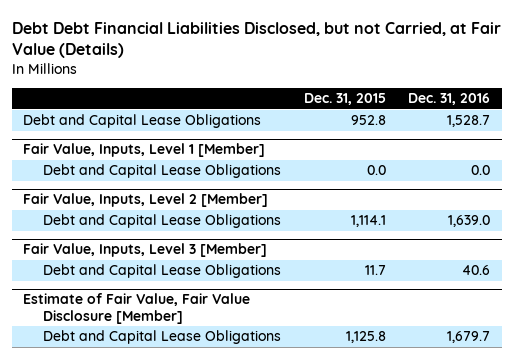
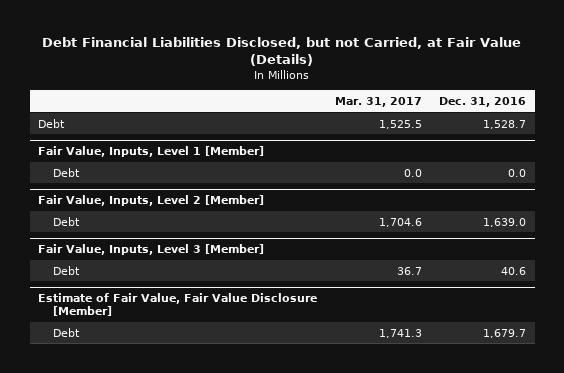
- Debt Debt Financial Liabilities Disclosed, but not Carried, at Fair Value (Details)
+ Debt Financial Liabilities Disclosed, but not Carried, at Fair Value (Details)
- | Dec. 31, 2015 | Dec. 31, 2016
+ | Mar. 31, 2017 | Dec. 31, 2016
- Debt and Capital Lease Obligations | 952.8 | 1,528.7
+ Debt | 1,525.5 | 1,528.7
@ Fair Value, Inputs, Level 1 [Member]
- Debt and Capital Lease Obligations | 0.0 | 0.0
+ Debt | 0.0 | 0.0
@ Fair Value, Inputs, Level 2 [Member]
- Debt and Capital Lease Obligations | 1,114.1 | 1,639.0
+ Debt | 1,704.6 | 1,639.0
@ Fair Value, Inputs, Level 3 [Member]
- Debt and Capital Lease Obligations | 11.7 | 40.6
+ Debt | 36.7 | 40.6
@ Estimate of Fair Value, Fair Value Disclosure [Member]
- Debt and Capital Lease Obligations | 1,125.8 | 1,679.7
+ Debt | 1,741.3 | 1,679.7

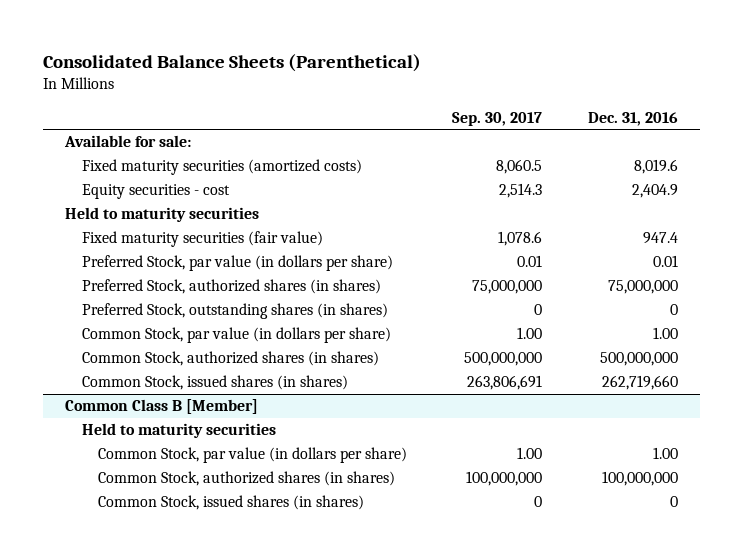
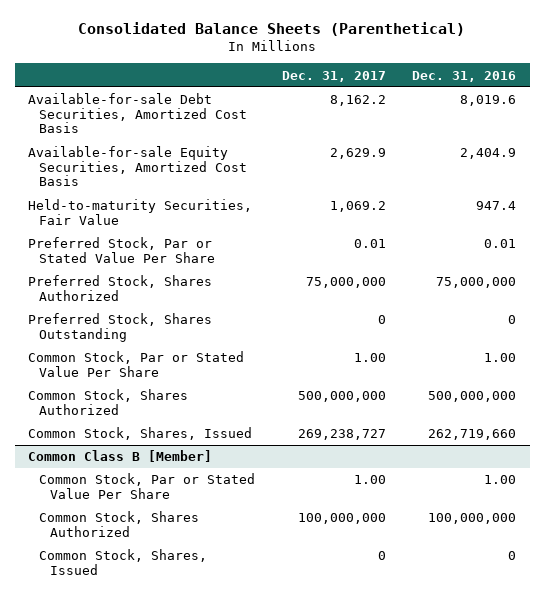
- | Sep. 30, 2017 | Dec. 31, 2016
+ | Dec. 31, 2017 | Dec. 31, 2016
- Available for sale:
- Fixed maturity securities (amortized costs) | 8,060.5 | 8,019.6
- Equity securities - cost | 2,514.3 | 2,404.9
- Held to maturity securities
- Fixed maturity securities (fair value) | 1,078.6 | 947.4
- Preferred Stock, par value (in dollars per share) | 0.01 | 0.01
- Preferred Stock, authorized shares (in shares) | 75,000,000 | 75,000,000
- Preferred Stock, outstanding shares (in shares) | 0 | 0
- Common Stock, par value (in dollars per share) | 1.00 | 1.00
- Common Stock, authorized shares (in shares) | 500,000,000 | 500,000,000
- Common Stock, issued shares (in shares) | 263,806,691 | 262,719,660
+ Available-for-sale Debt Securities, Amortized Cost Basis | 8,162.2 | 8,019.6
+ Available-for-sale Equity Securities, Amortized Cost Basis | 2,629.9 | 2,404.9
+ Held-to-maturity Securities, Fair Value | 1,069.2 | 947.4
+ Preferred Stock, Par or Stated Value Per Share | 0.01 | 0.01
+ Preferred Stock, Shares Authorized | 75,000,000 | 75,000,000
+ Preferred Stock, Shares Outstanding | 0 | 0
+ Common Stock, Par or Stated Value Per Share | 1.00 | 1.00
+ Common Stock, Shares Authorized | 500,000,000 | 500,000,000
+ Common Stock, Shares, Issued | 269,238,727 | 262,719,660
@ Common Class B [Member]
- Held to maturity securities
- Common Stock, par value (in dollars per share) | 1.00 | 1.00
- Common Stock, authorized shares (in shares) | 100,000,000 | 100,000,000
- Common Stock, issued shares (in shares) | 0 | 0
+ Common Stock, Par or Stated Value Per Share | 1.00 | 1.00
+ Common Stock, Shares Authorized | 100,000,000 | 100,000,000
+ Common Stock, Shares, Issued | 0 | 0

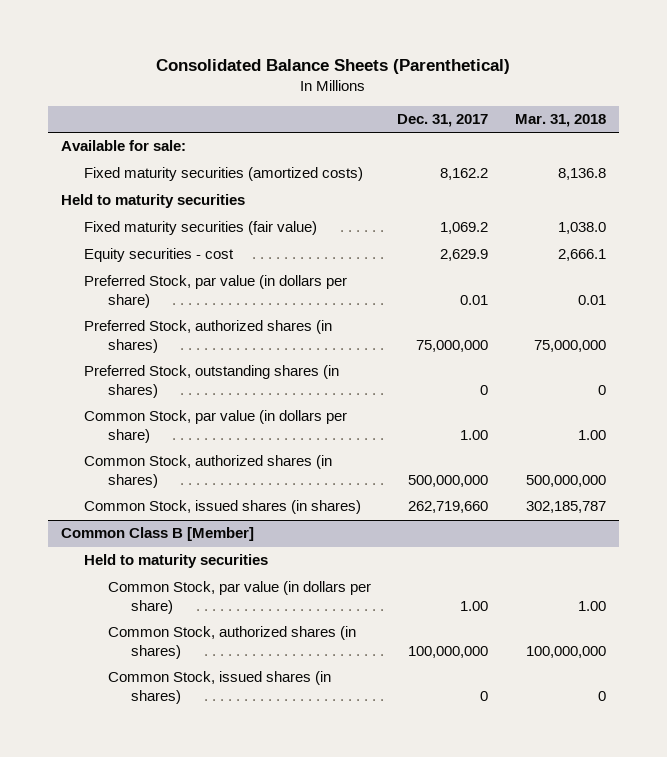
- | Dec. 31, 2017 | Dec. 31, 2016
+ | Dec. 31, 2017 | Mar. 31, 2018
- Available-for-sale Debt Securities, Amortized Cost Basis | 8,162.2 | 8,019.6
- Available-for-sale Equity Securities, Amortized Cost Basis | 2,629.9 | 2,404.9
- Held-to-maturity Securities, Fair Value | 1,069.2 | 947.4
- Preferred Stock, Par or Stated Value Per Share | 0.01 | 0.01
- Preferred Stock, Shares Authorized | 75,000,000 | 75,000,000
- Preferred Stock, Shares Outstanding | 0 | 0
- Common Stock, Par or Stated Value Per Share | 1.00 | 1.00
- Common Stock, Shares Authorized | 500,000,000 | 500,000,000
- Common Stock, Shares, Issued | 269,238,727 | 262,719,660
+ Available for sale:
+ Fixed maturity securities (amortized costs) | 8,162.2 | 8,136.8
+ Held to maturity securities
+ Fixed maturity securities (fair value) | 1,069.2 | 1,038.0
+ Equity securities - cost | 2,629.9 | 2,666.1
+ Preferred Stock, par value (in dollars per share) | 0.01 | 0.01
+ Preferred Stock, authorized shares (in shares) | 75,000,000 | 75,000,000
+ Preferred Stock, outstanding shares (in shares) | 0 | 0
+ Common Stock, par value (in dollars per share) | 1.00 | 1.00
+ Common Stock, authorized shares (in shares) | 500,000,000 | 500,000,000
+ Common Stock, issued shares (in shares) | 262,719,660 | 302,185,787
@ Common Class B [Member]
- Common Stock, Par or Stated Value Per Share | 1.00 | 1.00
- Common Stock, Shares Authorized | 100,000,000 | 100,000,000
- Common Stock, Shares, Issued | 0 | 0
+ Held to maturity securities
+ Common Stock, par value (in dollars per share) | 1.00 | 1.00
+ Common Stock, authorized shares (in shares) | 100,000,000 | 100,000,000
+ Common Stock, issued shares (in shares) | 0 | 0

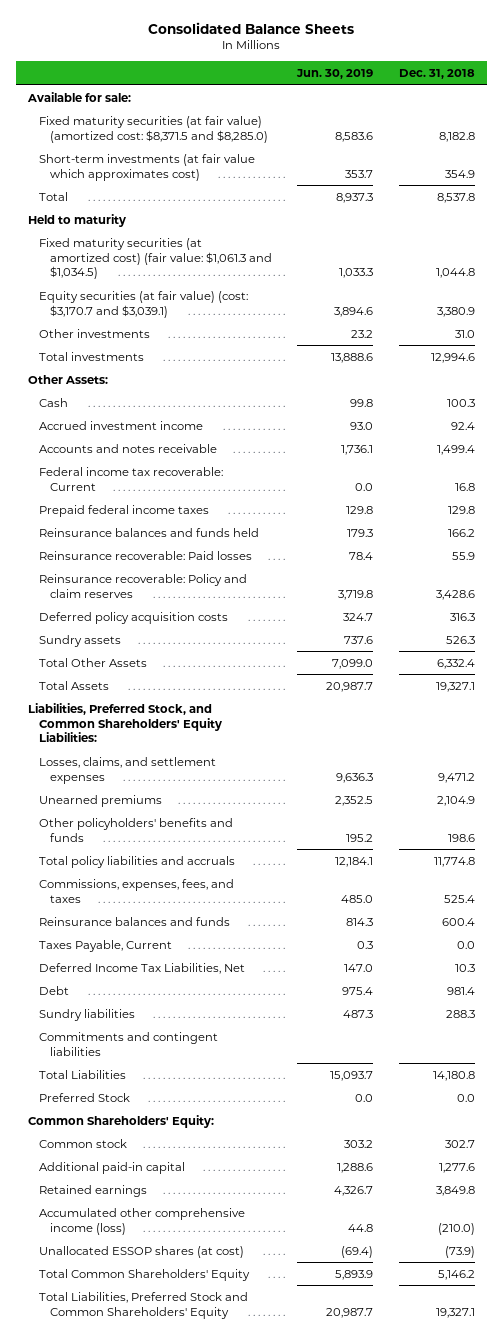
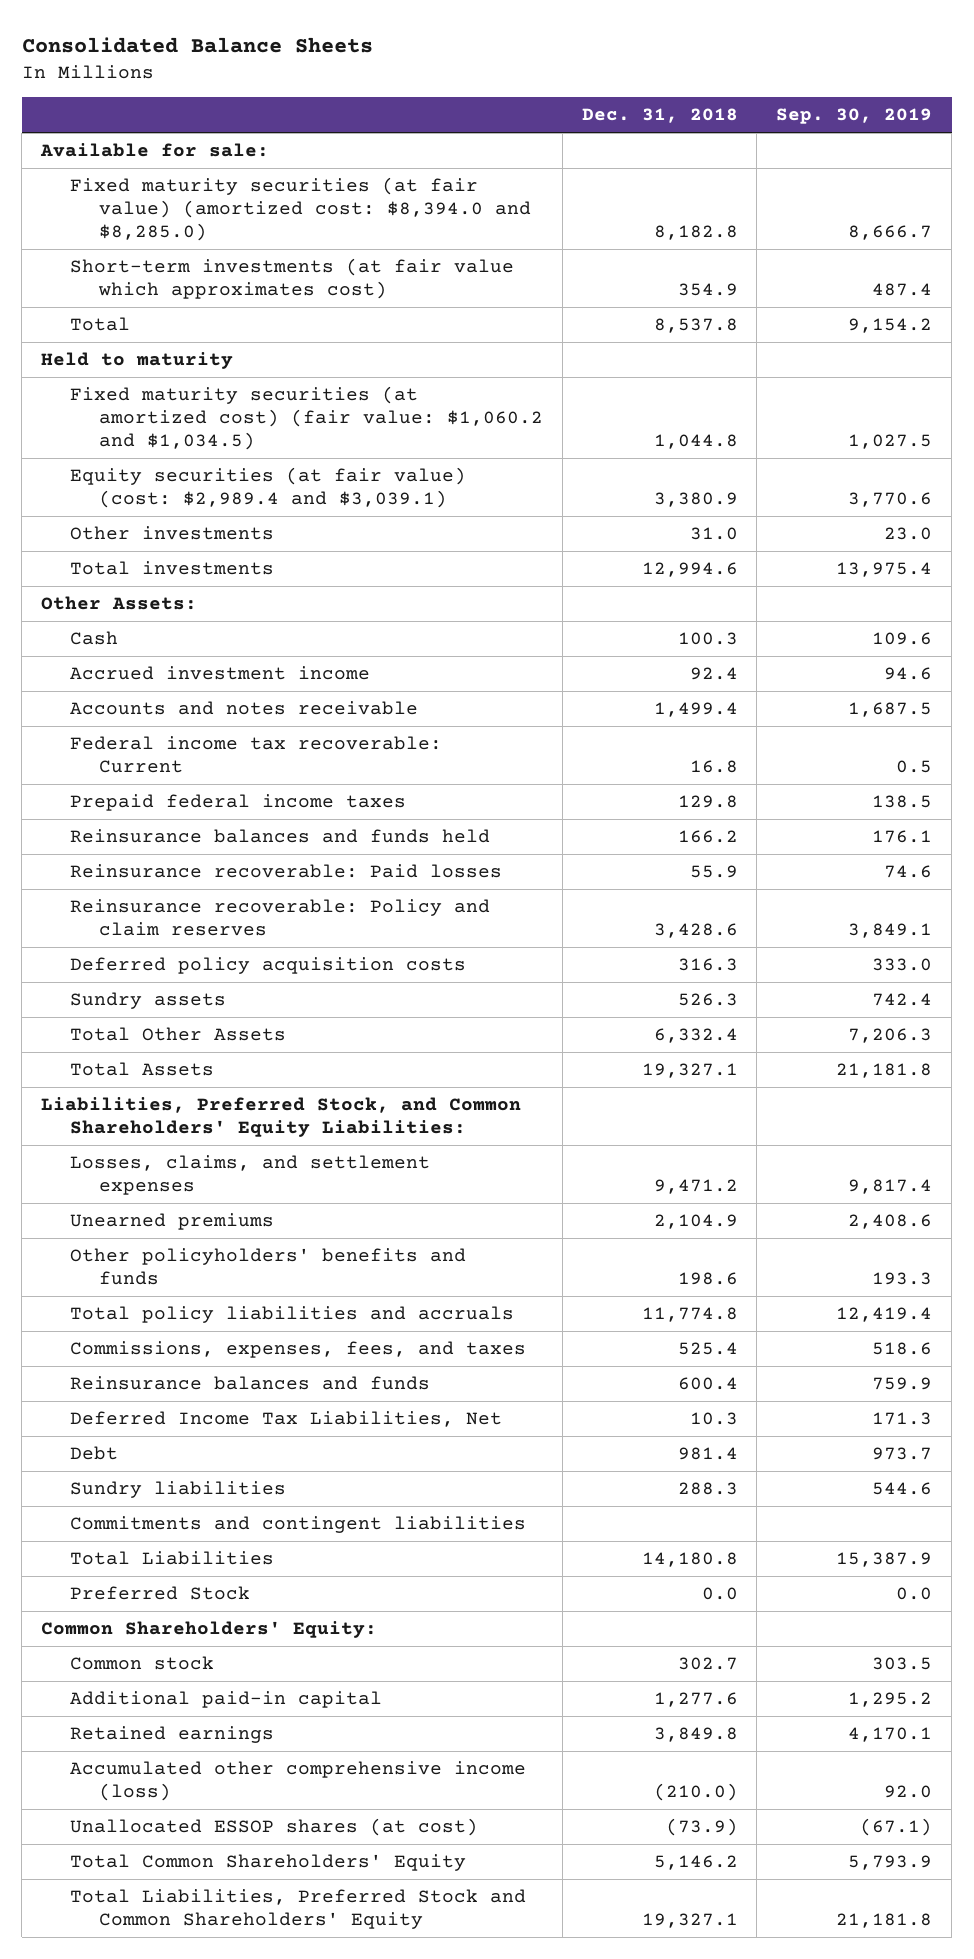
- | Jun. 30, 2019 | Dec. 31, 2018
+ | Dec. 31, 2018 | Sep. 30, 2019
- Fixed maturity securities (at fair value) (amortized cost: $8,371.5 and $8,285.0) | 8,583.6 | 8,182.8
+ Fixed maturity securities (at fair value) (amortized cost: $8,394.0 and $8,285.0) | 8,182.8 | 8,666.7
- Fixed maturity securities (at amortized cost) (fair value: $1,061.3 and $1,034.5) | 1,033.3 | 1,044.8
- Equity securities (at fair value) (cost: $3,170.7 and $3,039.1) | 3,894.6 | 3,380.9
+ Fixed maturity securities (at amortized cost) (fair value: $1,060.2 and $1,034.5) | 1,044.8 | 1,027.5
+ Equity securities (at fair value) (cost: $2,989.4 and $3,039.1) | 3,380.9 | 3,770.6
- Taxes Payable, Current | 0.3 | 0.0

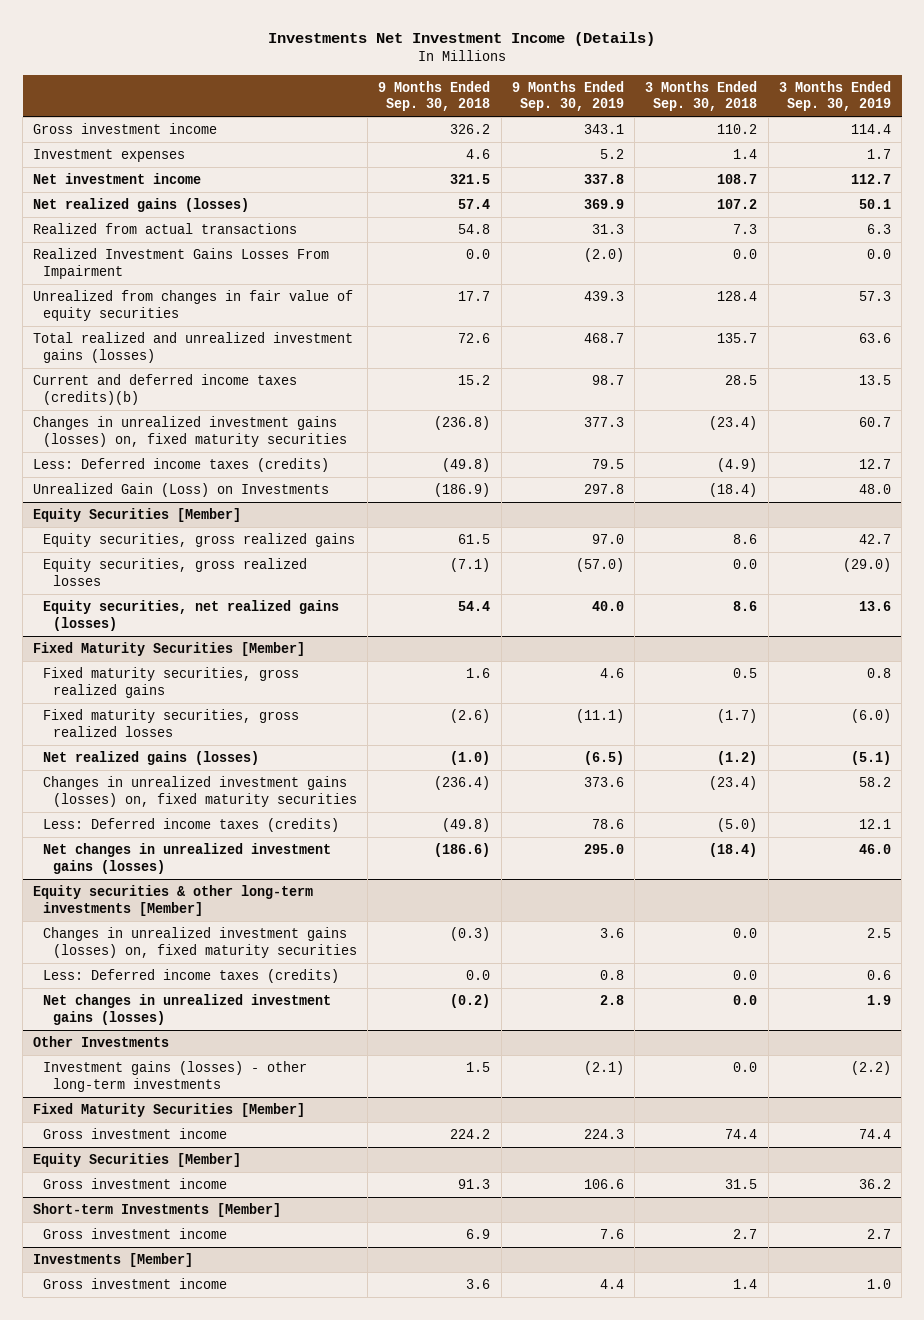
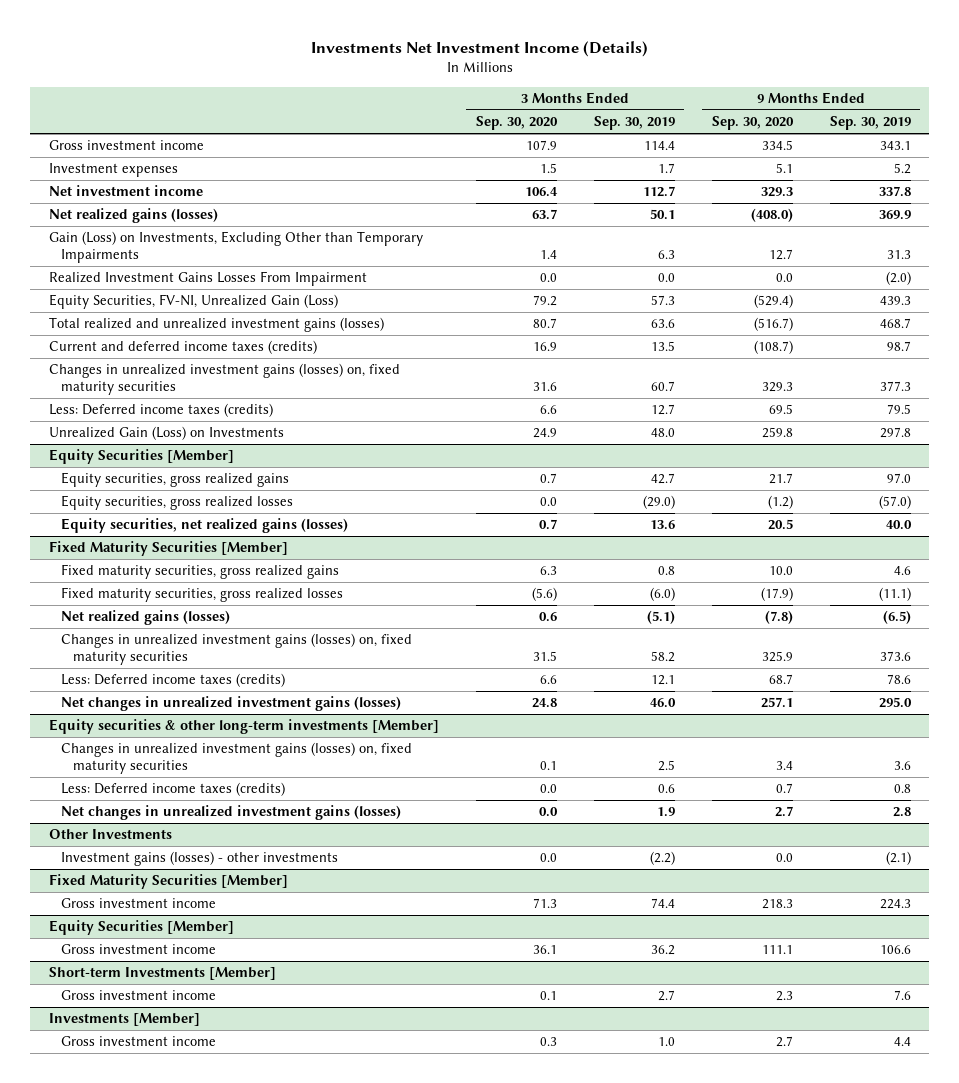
- | 9 Months Ended Sep. 30, 2018 | 9 Months Ended Sep. 30, 2019 | 3 Months Ended Sep. 30, 2018 | 3 Months Ended Sep. 30, 2019
+ | 3 Months Ended Sep. 30, 2020 | 3 Months Ended Sep. 30, 2019 | 9 Months Ended Sep. 30, 2020 | 9 Months Ended Sep. 30, 2019
- Realized from actual transactions | 54.8 | 31.3 | 7.3 | 6.3
+ Gain (Loss) on Investments, Excluding Other than Temporary Impairments | 1.4 | 6.3 | 12.7 | 31.3
- Unrealized from changes in fair value of equity securities | 17.7 | 439.3 | 128.4 | 57.3
+ Equity Securities, FV-NI, Unrealized Gain (Loss) | 79.2 | 57.3 | (529.4) | 439.3
- Current and deferred income taxes (credits)(b) | 15.2 | 98.7 | 28.5 | 13.5
+ Current and deferred income taxes (credits) | 16.9 | 13.5 | (108.7) | 98.7
@ Other Investments
- Investment gains (losses) - other long-term investments | 1.5 | (2.1) | 0.0 | (2.2)
+ Investment gains (losses) - other investments | 0.0 | (2.2) | 0.0 | (2.1)

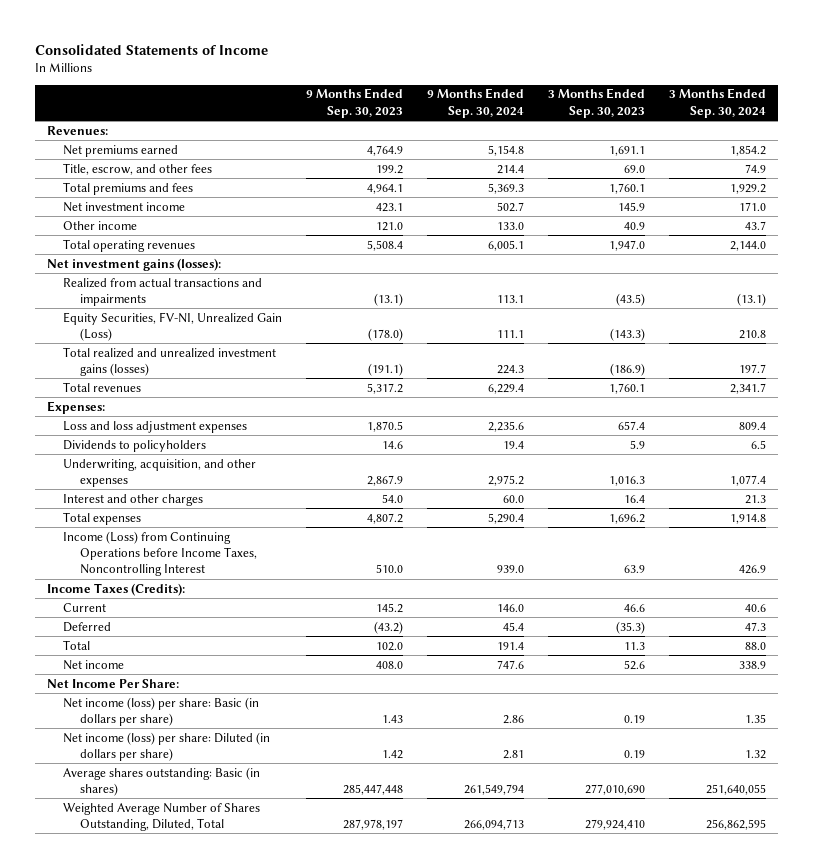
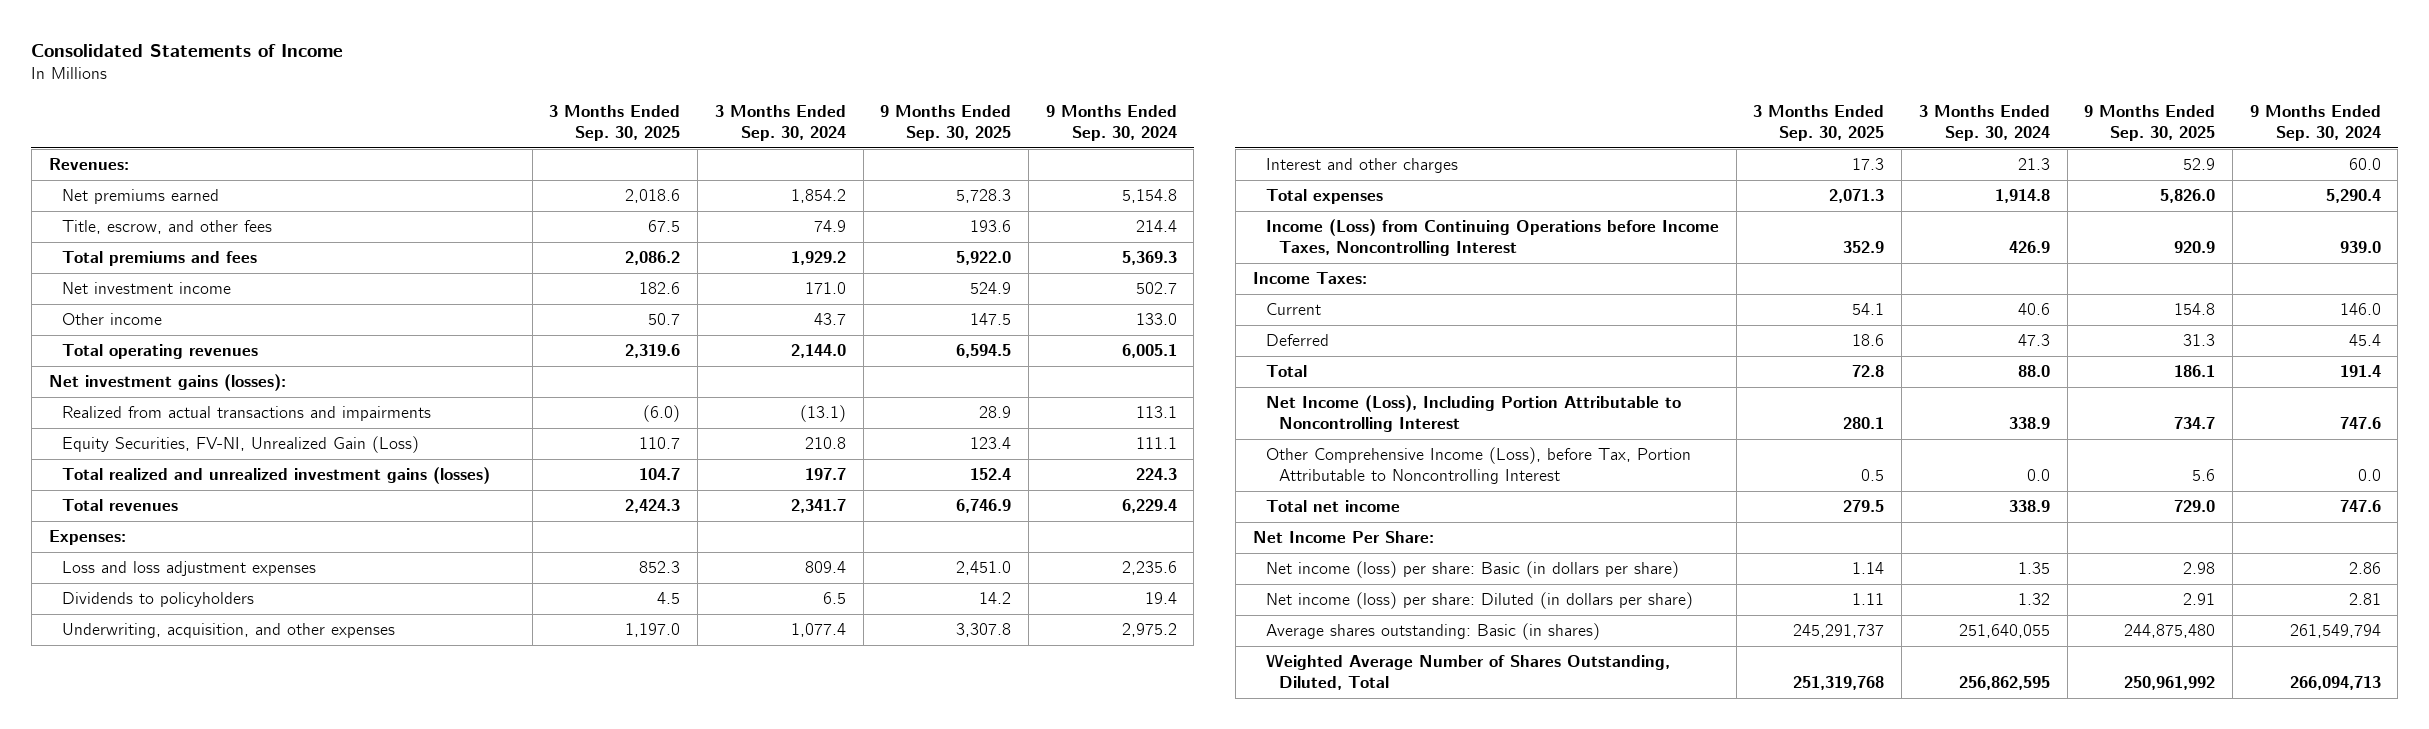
- | 9 Months Ended Sep. 30, 2023 | 9 Months Ended Sep. 30, 2024 | 3 Months Ended Sep. 30, 2023 | 3 Months Ended Sep. 30, 2024
+ | 3 Months Ended Sep. 30, 2025 | 3 Months Ended Sep. 30, 2024 | 9 Months Ended Sep. 30, 2025 | 9 Months Ended Sep. 30, 2024
- Income Taxes (Credits):
+ Income Taxes:
- Net income | 408.0 | 747.6 | 52.6 | 338.9
+ Net Income (Loss), Including Portion Attributable to Noncontrolling Interest | 280.1 | 338.9 | 734.7 | 747.6
+ Other Comprehensive Income (Loss), before Tax, Portion Attributable to Noncontrolling Interest | 0.5 | 0.0 | 5.6 | 0.0
+ Total net income | 279.5 | 338.9 | 729.0 | 747.6

